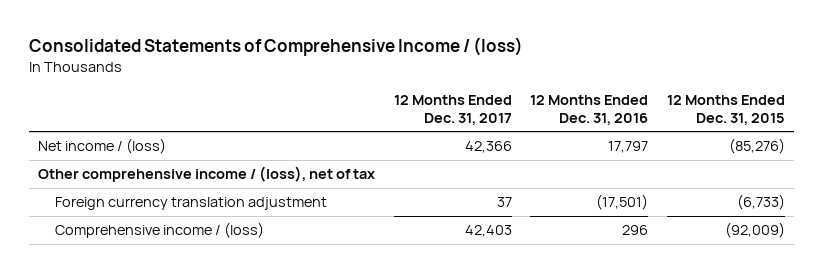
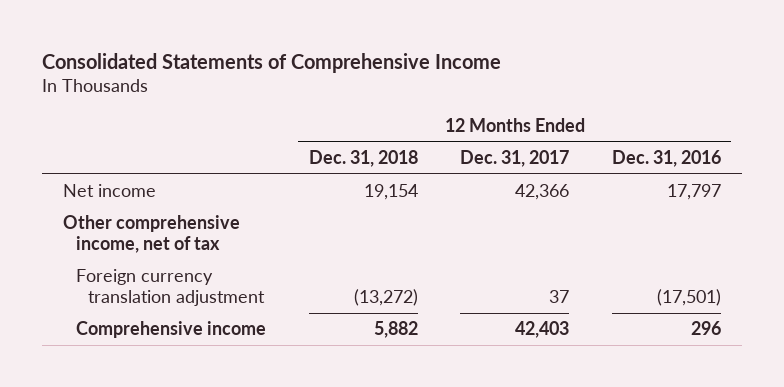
- Consolidated Statements of Comprehensive Income / (loss)
+ Consolidated Statements of Comprehensive Income
- | 12 Months Ended Dec. 31, 2017 | 12 Months Ended Dec. 31, 2016 | 12 Months Ended Dec. 31, 2015
+ | 12 Months Ended Dec. 31, 2018 | 12 Months Ended Dec. 31, 2017 | 12 Months Ended Dec. 31, 2016
- Net income / (loss) | 42,366 | 17,797 | (85,276)
- Other comprehensive income / (loss), net of tax
+ Net income | 19,154 | 42,366 | 17,797
+ Other comprehensive income, net of tax
- Comprehensive income / (loss) | 42,403 | 296 | (92,009)
+ Comprehensive income | 5,882 | 42,403 | 296

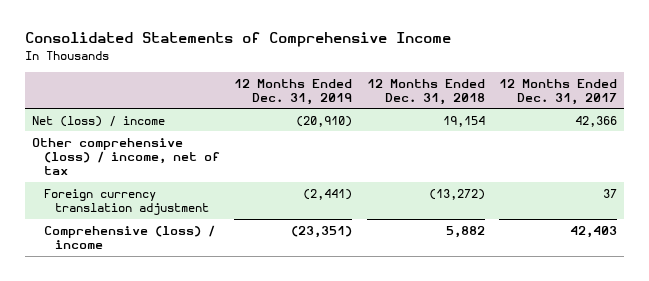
- | 12 Months Ended Dec. 31, 2018 | 12 Months Ended Dec. 31, 2017 | 12 Months Ended Dec. 31, 2016
+ | 12 Months Ended Dec. 31, 2019 | 12 Months Ended Dec. 31, 2018 | 12 Months Ended Dec. 31, 2017
- Net income | 19,154 | 42,366 | 17,797
- Other comprehensive income, net of tax
+ Net (loss) / income | (20,910) | 19,154 | 42,366
+ Other comprehensive (loss) / income, net of tax
- Comprehensive income | 5,882 | 42,403 | 296
+ Comprehensive (loss) / income | (23,351) | 5,882 | 42,403

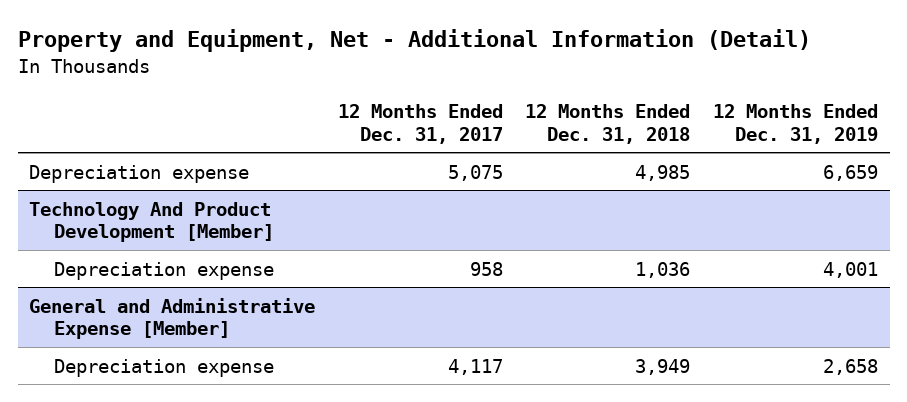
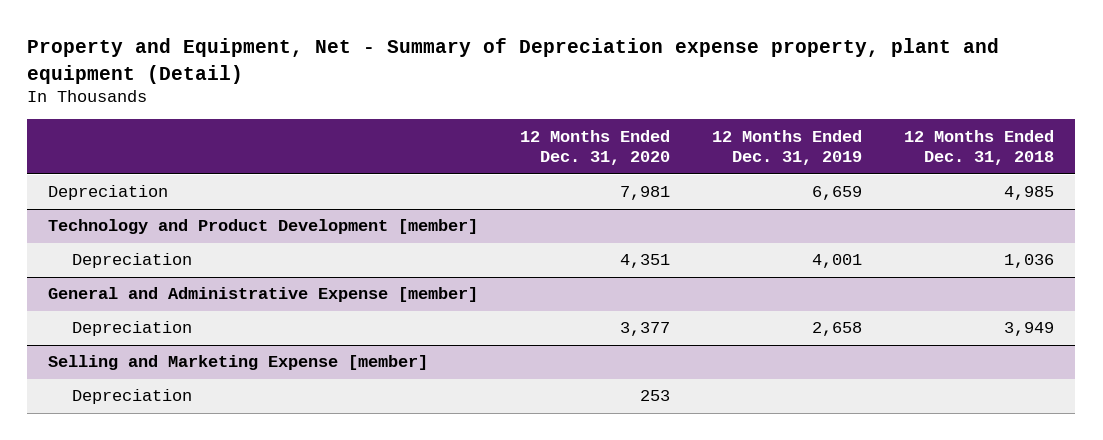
- Property and Equipment, Net - Additional Information (Detail)
+ Property and Equipment, Net - Summary of Depreciation expense property, plant and equipment (Detail)
- | 12 Months Ended Dec. 31, 2017 | 12 Months Ended Dec. 31, 2018 | 12 Months Ended Dec. 31, 2019
+ | 12 Months Ended Dec. 31, 2020 | 12 Months Ended Dec. 31, 2019 | 12 Months Ended Dec. 31, 2018
- Depreciation expense | 5,075 | 4,985 | 6,659
- Technology And Product Development [Member]
- Depreciation expense | 958 | 1,036 | 4,001
- General and Administrative Expense [Member]
- Depreciation expense | 4,117 | 3,949 | 2,658
+ Depreciation | 7,981 | 6,659 | 4,985
+ Technology and Product Development [member]
+ Depreciation | 4,351 | 4,001 | 1,036
+ General and Administrative Expense [member]
+ Depreciation | 3,377 | 2,658 | 3,949
+ Selling and Marketing Expense [member]
+ Depreciation | 253 | |

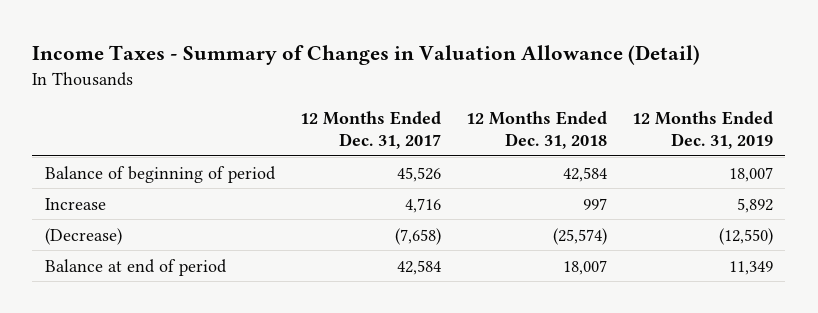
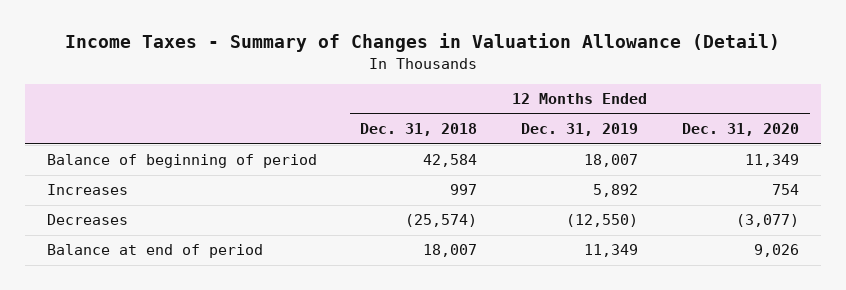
- | 12 Months Ended Dec. 31, 2017 | 12 Months Ended Dec. 31, 2018 | 12 Months Ended Dec. 31, 2019
+ | 12 Months Ended Dec. 31, 2018 | 12 Months Ended Dec. 31, 2019 | 12 Months Ended Dec. 31, 2020
- Increase | 4,716 | 997 | 5,892
- (Decrease) | (7,658) | (25,574) | (12,550)
+ Increases | 997 | 5,892 | 754
+ Decreases | (25,574) | (12,550) | (3,077)

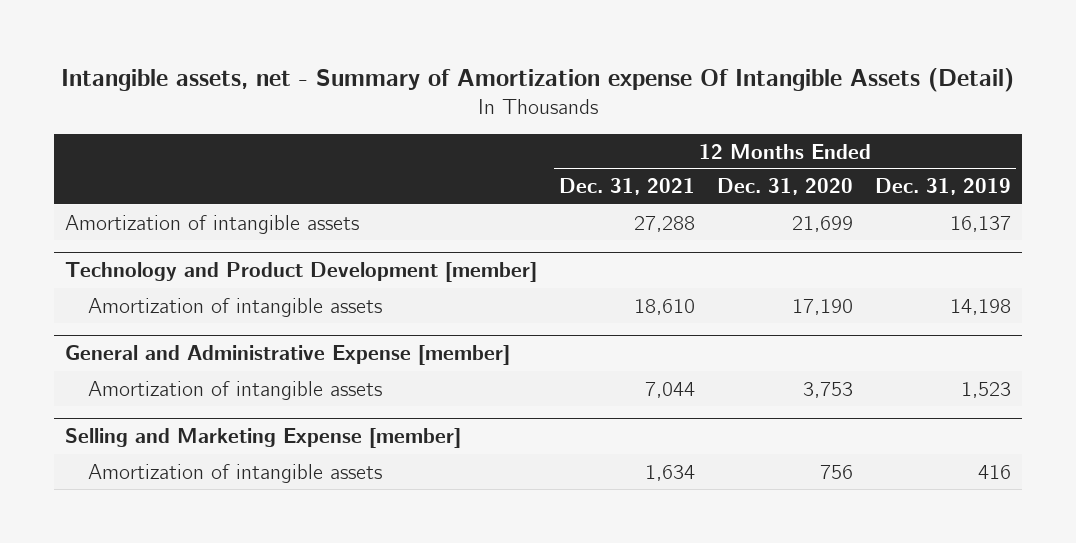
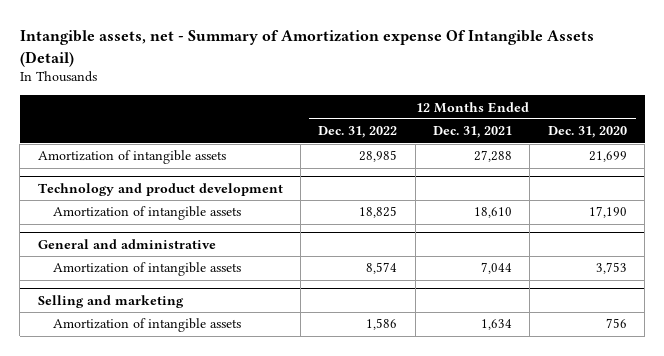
- | 12 Months Ended Dec. 31, 2021 | 12 Months Ended Dec. 31, 2020 | 12 Months Ended Dec. 31, 2019
+ | 12 Months Ended Dec. 31, 2022 | 12 Months Ended Dec. 31, 2021 | 12 Months Ended Dec. 31, 2020
- Technology and Product Development [member]
+ Technology and product development
- General and Administrative Expense [member]
+ General and administrative
- Selling and Marketing Expense [member]
+ Selling and marketing

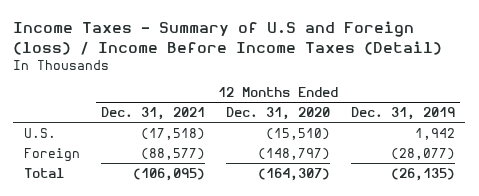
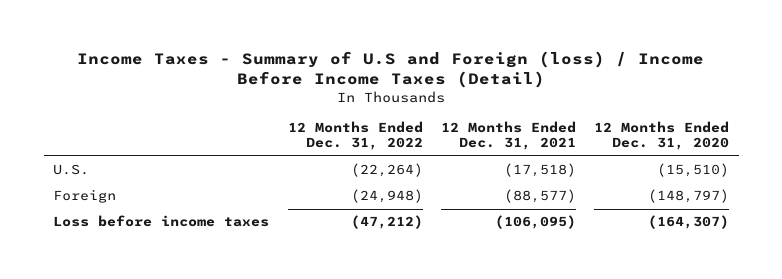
- | 12 Months Ended Dec. 31, 2021 | 12 Months Ended Dec. 31, 2020 | 12 Months Ended Dec. 31, 2019
+ | 12 Months Ended Dec. 31, 2022 | 12 Months Ended Dec. 31, 2021 | 12 Months Ended Dec. 31, 2020
- Total | (106,095) | (164,307) | (26,135)
+ Loss before income taxes | (47,212) | (106,095) | (164,307)

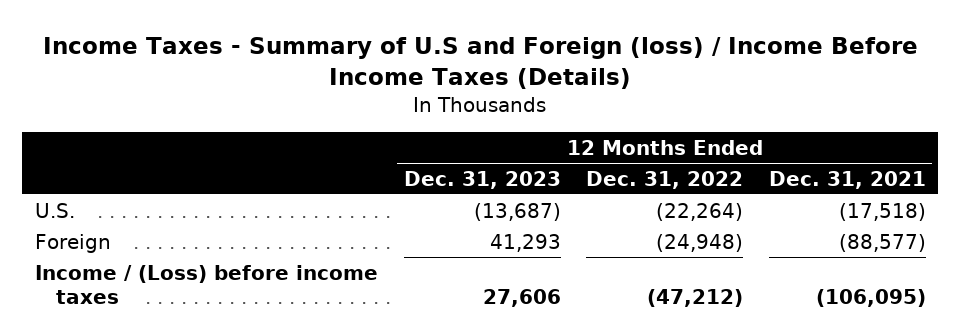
- Income Taxes - Summary of U.S and Foreign (loss) / Income Before Income Taxes (Detail)
+ Income Taxes - Summary of U.S and Foreign (loss) / Income Before Income Taxes (Details)
- | 12 Months Ended Dec. 31, 2022 | 12 Months Ended Dec. 31, 2021 | 12 Months Ended Dec. 31, 2020
+ | 12 Months Ended Dec. 31, 2023 | 12 Months Ended Dec. 31, 2022 | 12 Months Ended Dec. 31, 2021
- Loss before income taxes | (47,212) | (106,095) | (164,307)
+ Income / (Loss) before income taxes | 27,606 | (47,212) | (106,095)

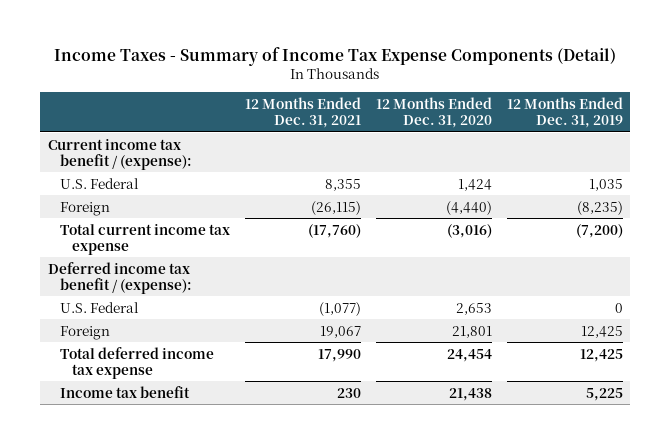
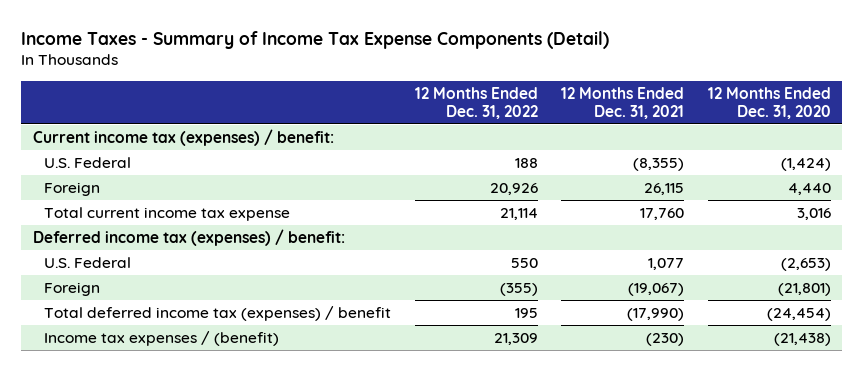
- | 12 Months Ended Dec. 31, 2021 | 12 Months Ended Dec. 31, 2020 | 12 Months Ended Dec. 31, 2019
+ | 12 Months Ended Dec. 31, 2022 | 12 Months Ended Dec. 31, 2021 | 12 Months Ended Dec. 31, 2020
- Current income tax benefit / (expense):
- U.S. Federal | 8,355 | 1,424 | 1,035
- Foreign | (26,115) | (4,440) | (8,235)
- Total current income tax expense | (17,760) | (3,016) | (7,200)
- Deferred income tax benefit / (expense):
- U.S. Federal | (1,077) | 2,653 | 0
- Foreign | 19,067 | 21,801 | 12,425
- Total deferred income tax expense | 17,990 | 24,454 | 12,425
- Income tax benefit | 230 | 21,438 | 5,225
+ Current income tax (expenses) / benefit:
+ U.S. Federal | 188 | (8,355) | (1,424)
+ Foreign | 20,926 | 26,115 | 4,440
+ Total current income tax expense | 21,114 | 17,760 | 3,016
+ Deferred income tax (expenses) / benefit:
+ U.S. Federal | 550 | 1,077 | (2,653)
+ Foreign | (355) | (19,067) | (21,801)
+ Total deferred income tax (expenses) / benefit | 195 | (17,990) | (24,454)
+ Income tax expenses / (benefit) | 21,309 | (230) | (21,438)

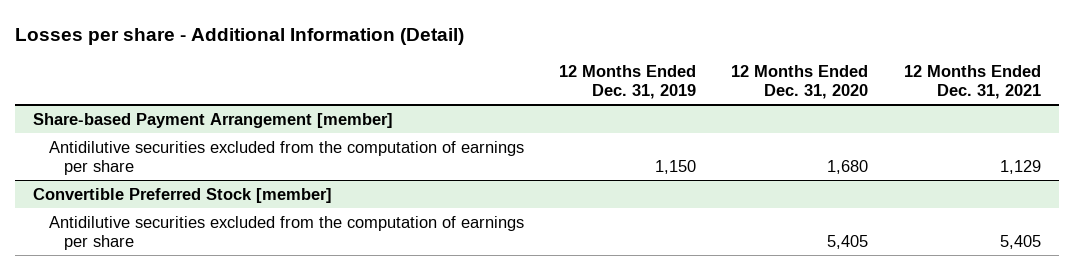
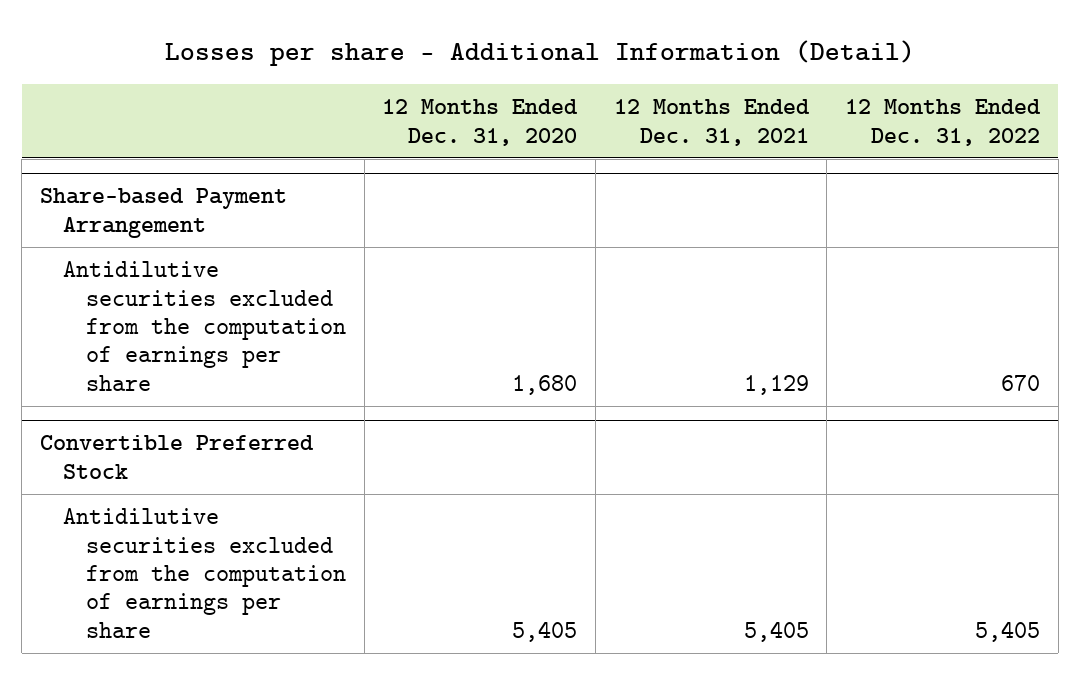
- | 12 Months Ended Dec. 31, 2019 | 12 Months Ended Dec. 31, 2020 | 12 Months Ended Dec. 31, 2021
+ | 12 Months Ended Dec. 31, 2020 | 12 Months Ended Dec. 31, 2021 | 12 Months Ended Dec. 31, 2022
- Share-based Payment Arrangement [member]
+ Share-based Payment Arrangement
- Convertible Preferred Stock [member]
+ Convertible Preferred Stock

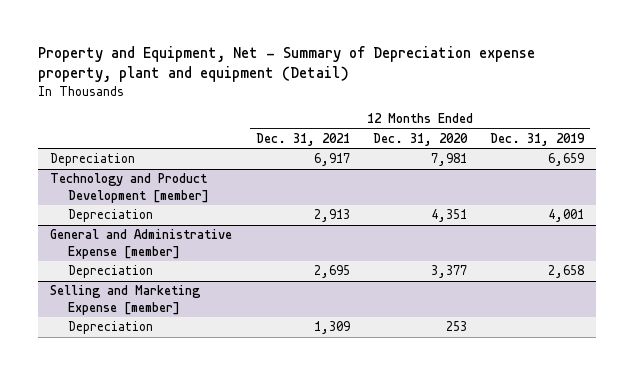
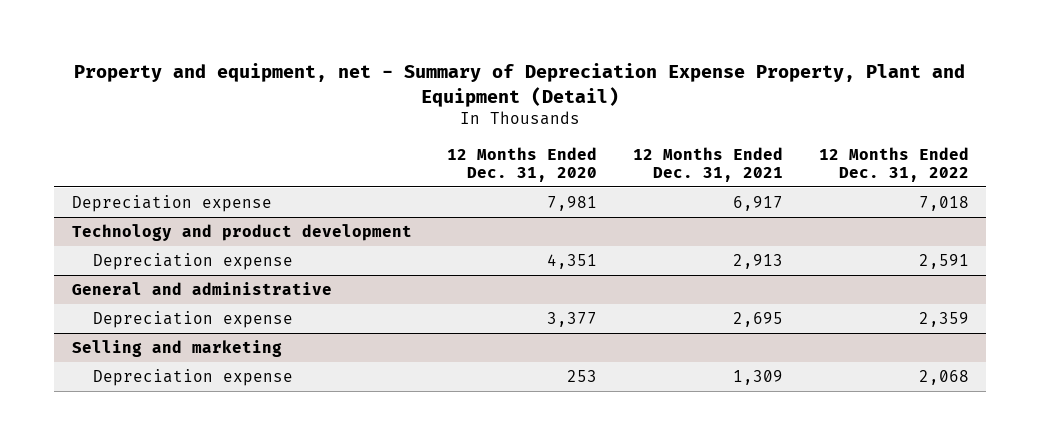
- Property and Equipment, Net - Summary of Depreciation expense property, plant and equipment (Detail)
+ Property and equipment, net - Summary of Depreciation Expense Property, Plant and Equipment (Detail)
- | 12 Months Ended Dec. 31, 2021 | 12 Months Ended Dec. 31, 2020 | 12 Months Ended Dec. 31, 2019
+ | 12 Months Ended Dec. 31, 2020 | 12 Months Ended Dec. 31, 2021 | 12 Months Ended Dec. 31, 2022
- Depreciation | 6,917 | 7,981 | 6,659
- Technology and Product Development [member]
- Depreciation | 2,913 | 4,351 | 4,001
- General and Administrative Expense [member]
- Depreciation | 2,695 | 3,377 | 2,658
- Selling and Marketing Expense [member]
- Depreciation | 1,309 | 253 |
+ Depreciation expense | 7,981 | 6,917 | 7,018
+ Technology and product development
+ Depreciation expense | 4,351 | 2,913 | 2,591
+ General and administrative
+ Depreciation expense | 3,377 | 2,695 | 2,359
+ Selling and marketing
+ Depreciation expense | 253 | 1,309 | 2,068

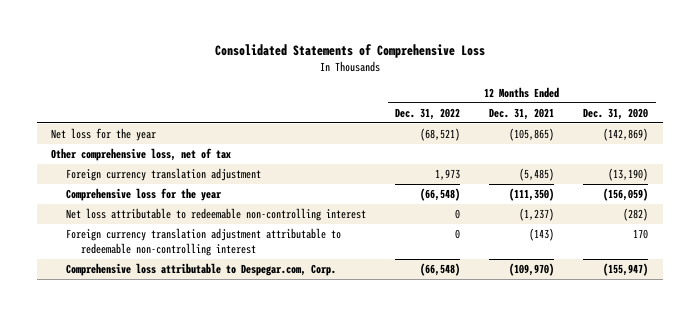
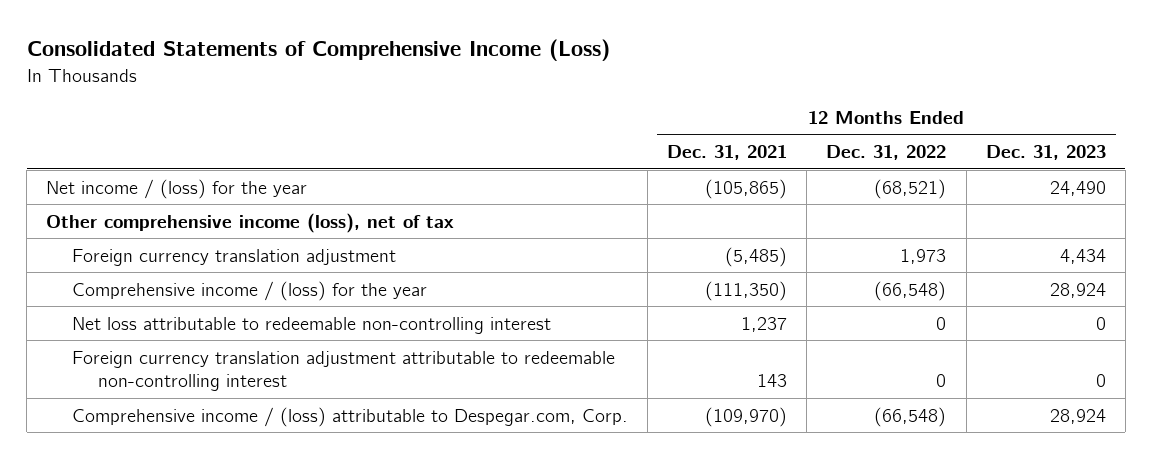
- Consolidated Statements of Comprehensive Loss
+ Consolidated Statements of Comprehensive Income (Loss)
- | 12 Months Ended Dec. 31, 2022 | 12 Months Ended Dec. 31, 2021 | 12 Months Ended Dec. 31, 2020
+ | 12 Months Ended Dec. 31, 2021 | 12 Months Ended Dec. 31, 2022 | 12 Months Ended Dec. 31, 2023
- Net loss for the year | (68,521) | (105,865) | (142,869)
- Other comprehensive loss, net of tax
+ Net income / (loss) for the year | (105,865) | (68,521) | 24,490
+ Other comprehensive income (loss), net of tax
- Comprehensive loss for the year | (66,548) | (111,350) | (156,059)
- Net loss attributable to redeemable non-controlling interest | 0 | (1,237) | (282)
- Foreign currency translation adjustment attributable to redeemable non-controlling interest | 0 | (143) | 170
- Comprehensive loss attributable to Despegar.com, Corp. | (66,548) | (109,970) | (155,947)
+ Comprehensive income / (loss) for the year | (111,350) | (66,548) | 28,924
+ Net loss attributable to redeemable non-controlling interest | 1,237 | 0 | 0
+ Foreign currency translation adjustment attributable to redeemable non-controlling interest | 143 | 0 | 0
+ Comprehensive income / (loss) attributable to Despegar.com, Corp. | (109,970) | (66,548) | 28,924

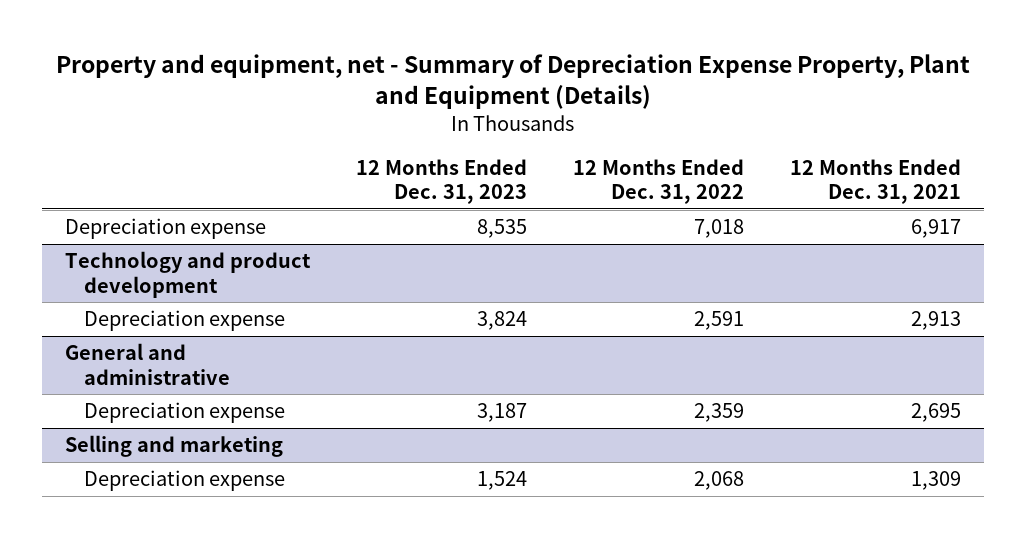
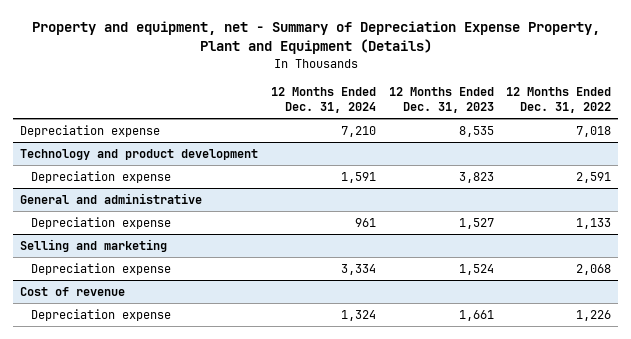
- | 12 Months Ended Dec. 31, 2023 | 12 Months Ended Dec. 31, 2022 | 12 Months Ended Dec. 31, 2021
+ | 12 Months Ended Dec. 31, 2024 | 12 Months Ended Dec. 31, 2023 | 12 Months Ended Dec. 31, 2022
@ Technology and product development
- Depreciation expense | 3,824 | 2,591 | 2,913
+ Depreciation expense | 1,591 | 3,823 | 2,591
@ General and administrative
- Depreciation expense | 3,187 | 2,359 | 2,695
+ Depreciation expense | 961 | 1,527 | 1,133
+ Cost of revenue
+ Depreciation expense | 1,324 | 1,661 | 1,226

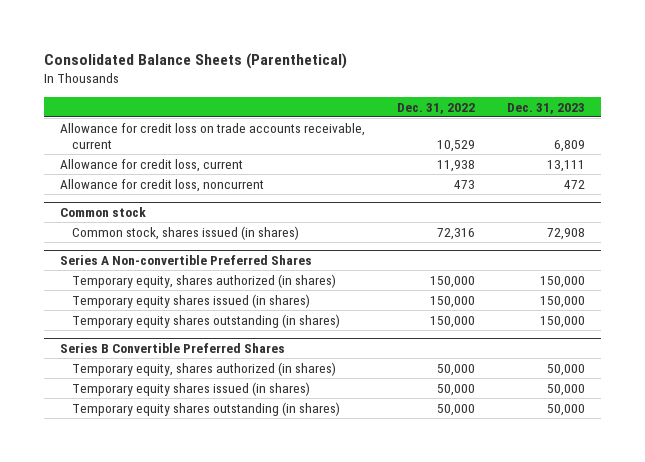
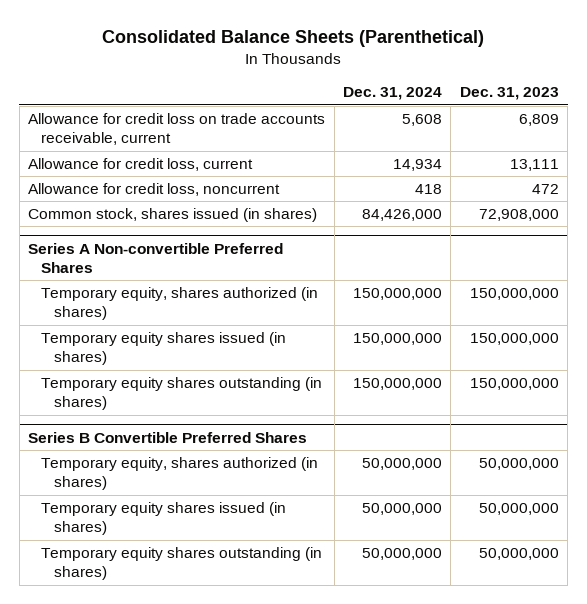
- | Dec. 31, 2022 | Dec. 31, 2023
+ | Dec. 31, 2024 | Dec. 31, 2023
- Common stock
- Common stock, shares issued (in shares) | 72,316 | 72,908
+ Common stock, shares issued (in shares) | 84,426,000 | 72,908,000
@ Series A Non-convertible Preferred Shares
- Temporary equity, shares authorized (in shares) | 150,000 | 150,000
- Temporary equity shares issued (in shares) | 150,000 | 150,000
- Temporary equity shares outstanding (in shares) | 150,000 | 150,000
+ Temporary equity, shares authorized (in shares) | 150,000,000 | 150,000,000
+ Temporary equity shares issued (in shares) | 150,000,000 | 150,000,000
+ Temporary equity shares outstanding (in shares) | 150,000,000 | 150,000,000
@ Series B Convertible Preferred Shares
- Temporary equity, shares authorized (in shares) | 50,000 | 50,000
- Temporary equity shares issued (in shares) | 50,000 | 50,000
- Temporary equity shares outstanding (in shares) | 50,000 | 50,000
+ Temporary equity, shares authorized (in shares) | 50,000,000 | 50,000,000
+ Temporary equity shares issued (in shares) | 50,000,000 | 50,000,000
+ Temporary equity shares outstanding (in shares) | 50,000,000 | 50,000,000

